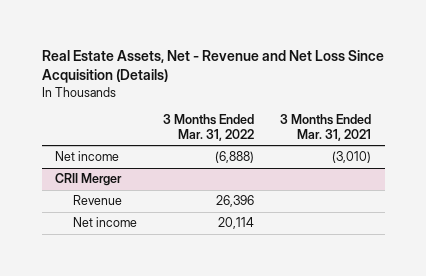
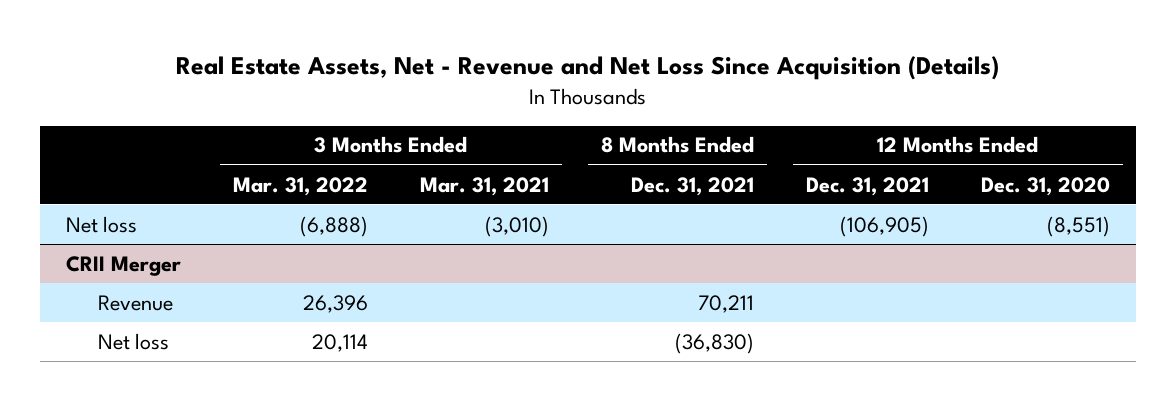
- | 3 Months Ended Mar. 31, 2022 | 3 Months Ended Mar. 31, 2021
+ | 3 Months Ended Mar. 31, 2022 | 3 Months Ended Mar. 31, 2021 | 8 Months Ended Dec. 31, 2021 | 12 Months Ended Dec. 31, 2021 | 12 Months Ended Dec. 31, 2020
- Net income | (6,888) | (3,010)
+ Net loss | (6,888) | (3,010) | | (106,905) | (8,551)
@ CRII Merger
- Net income | 20,114 |
+ Net loss | 20,114 | | (36,830) | |

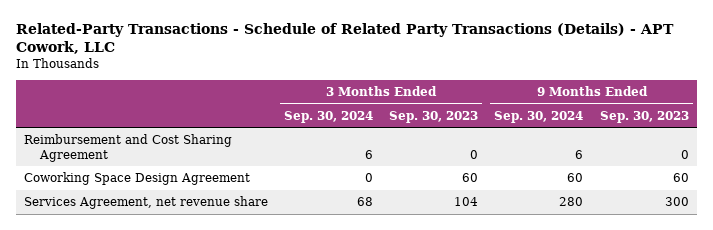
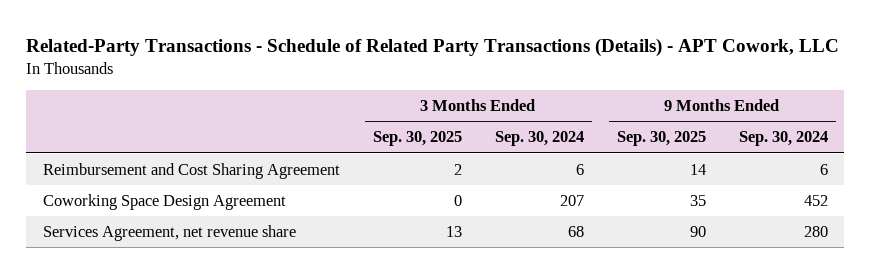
- | 3 Months Ended Sep. 30, 2024 | 3 Months Ended Sep. 30, 2023 | 9 Months Ended Sep. 30, 2024 | 9 Months Ended Sep. 30, 2023
+ | 3 Months Ended Sep. 30, 2025 | 3 Months Ended Sep. 30, 2024 | 9 Months Ended Sep. 30, 2025 | 9 Months Ended Sep. 30, 2024
- Coworking Space Design Agreement | 0 | 60 | 60 | 60
+ Coworking Space Design Agreement | 0 | 207 | 35 | 452

